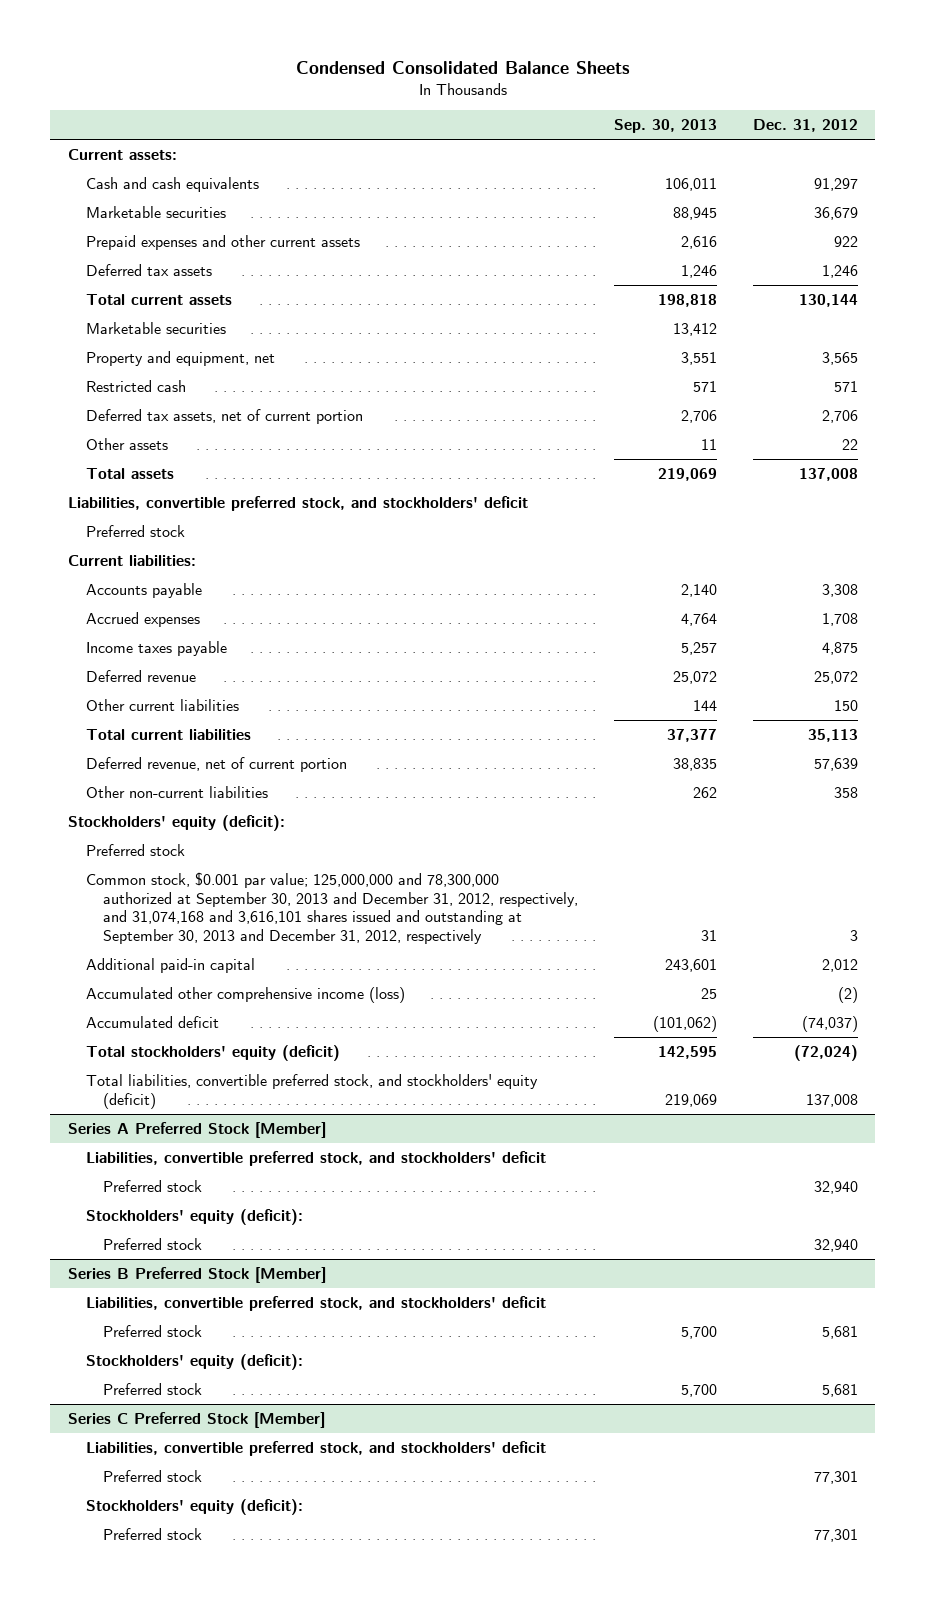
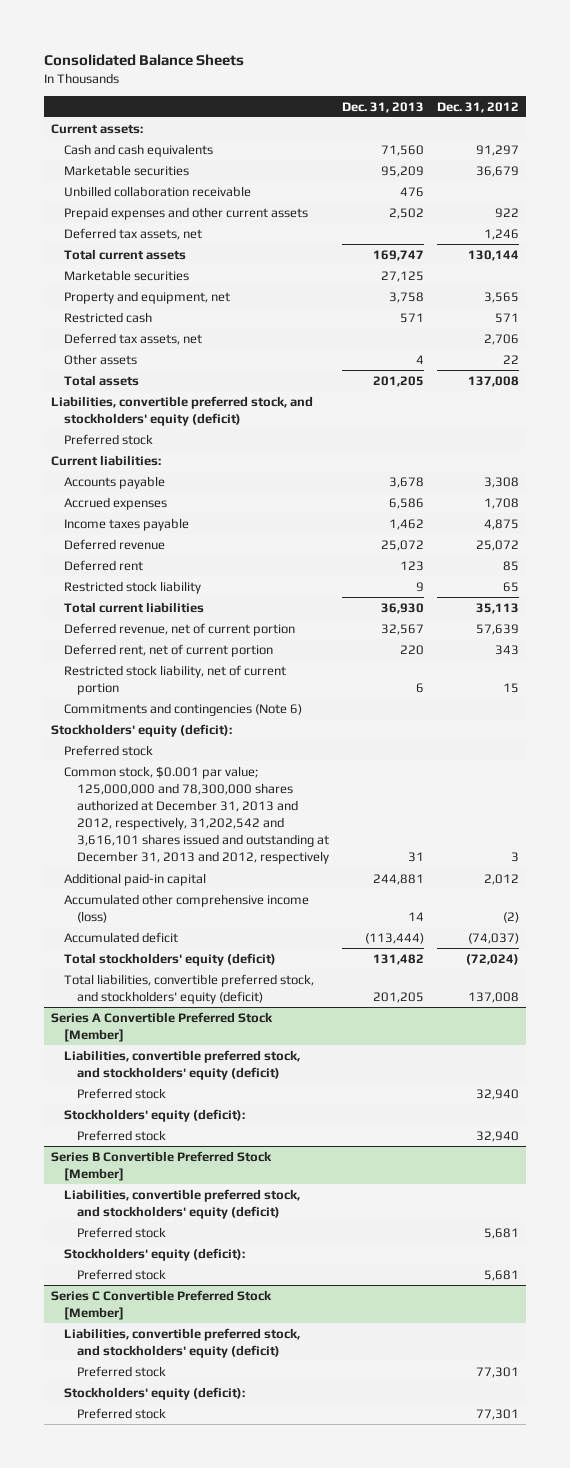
- Condensed Consolidated Balance Sheets
+ Consolidated Balance Sheets
- | Sep. 30, 2013 | Dec. 31, 2012
+ | Dec. 31, 2013 | Dec. 31, 2012
+ Unbilled collaboration receivable | 476 |
- Deferred tax assets | 1,246 | 1,246
+ Deferred tax assets, net | | 1,246
- Deferred tax assets, net of current portion | 2,706 | 2,706
+ Deferred tax assets, net | | 2,706
- Liabilities, convertible preferred stock, and stockholders' deficit
+ Liabilities, convertible preferred stock, and stockholders' equity (deficit)
- Other current liabilities | 144 | 150
+ Deferred rent | 123 | 85
+ Restricted stock liability | 9 | 65
- Other non-current liabilities | 262 | 358
+ Deferred rent, net of current portion | 220 | 343
+ Restricted stock liability, net of current portion | 6 | 15
+ Commitments and contingencies (Note 6)
- Common stock, $0.001 par value; 125,000,000 and 78,300,000 authorized at September 30, 2013 and December 31, 2012, respectively, and 31,074,168 and 3,616,101 shares issued and outstanding at September 30, 2013 and December 31, 2012, respectively | 31 | 3
+ Common stock, $0.001 par value; 125,000,000 and 78,300,000 shares authorized at December 31, 2013 and 2012, respectively, 31,202,542 and 3,616,101 shares issued and outstanding at December 31, 2013 and 2012, respectively | 31 | 3
- Series A Preferred Stock [Member]
- Liabilities, convertible preferred stock, and stockholders' deficit
+ Series A Convertible Preferred Stock [Member]
+ Liabilities, convertible preferred stock, and stockholders' equity (deficit)
- Series B Preferred Stock [Member]
- Liabilities, convertible preferred stock, and stockholders' deficit
+ Series B Convertible Preferred Stock [Member]
+ Liabilities, convertible preferred stock, and stockholders' equity (deficit)
- Series C Preferred Stock [Member]
- Liabilities, convertible preferred stock, and stockholders' deficit
+ Series C Convertible Preferred Stock [Member]
+ Liabilities, convertible preferred stock, and stockholders' equity (deficit)

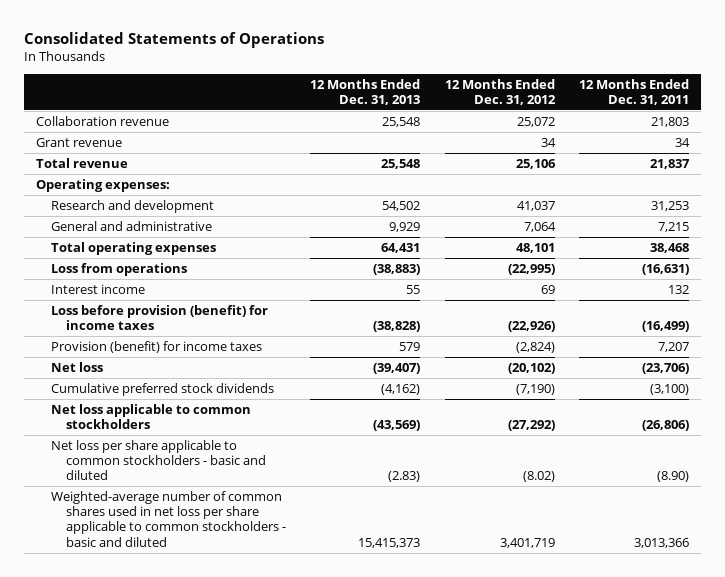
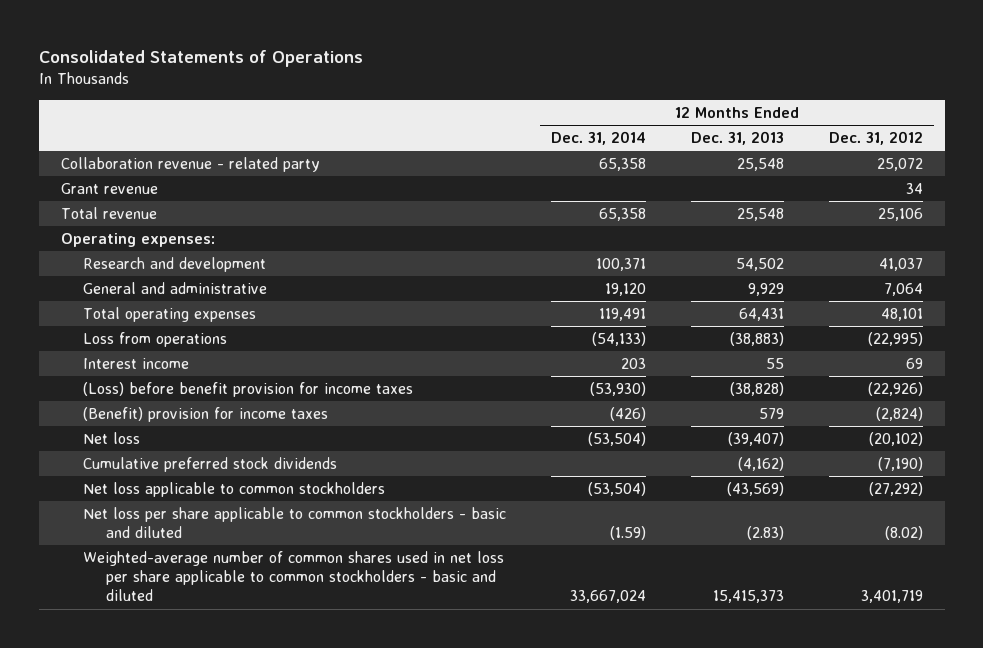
- | 12 Months Ended Dec. 31, 2013 | 12 Months Ended Dec. 31, 2012 | 12 Months Ended Dec. 31, 2011
+ | 12 Months Ended Dec. 31, 2014 | 12 Months Ended Dec. 31, 2013 | 12 Months Ended Dec. 31, 2012
- Collaboration revenue | 25,548 | 25,072 | 21,803
+ Collaboration revenue - related party | 65,358 | 25,548 | 25,072
- Loss before provision (benefit) for income taxes | (38,828) | (22,926) | (16,499)
- Provision (benefit) for income taxes | 579 | (2,824) | 7,207
+ (Loss) before benefit provision for income taxes | (53,930) | (38,828) | (22,926)
+ (Benefit) provision for income taxes | (426) | 579 | (2,824)

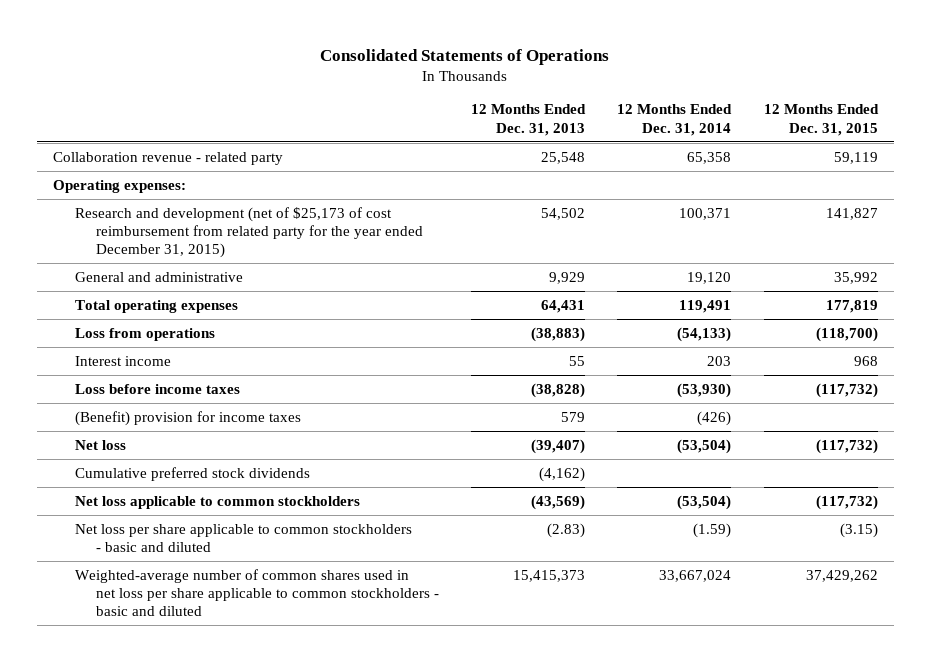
- | 12 Months Ended Dec. 31, 2014 | 12 Months Ended Dec. 31, 2013 | 12 Months Ended Dec. 31, 2012
+ | 12 Months Ended Dec. 31, 2013 | 12 Months Ended Dec. 31, 2014 | 12 Months Ended Dec. 31, 2015
- Grant revenue | | | 34
- Total revenue | 65,358 | 25,548 | 25,106
- Research and development | 100,371 | 54,502 | 41,037
+ Research and development (net of $25,173 of cost reimbursement from related party for the year ended December 31, 2015) | 54,502 | 100,371 | 141,827
- (Loss) before benefit provision for income taxes | (53,930) | (38,828) | (22,926)
+ Loss before income taxes | (38,828) | (53,930) | (117,732)

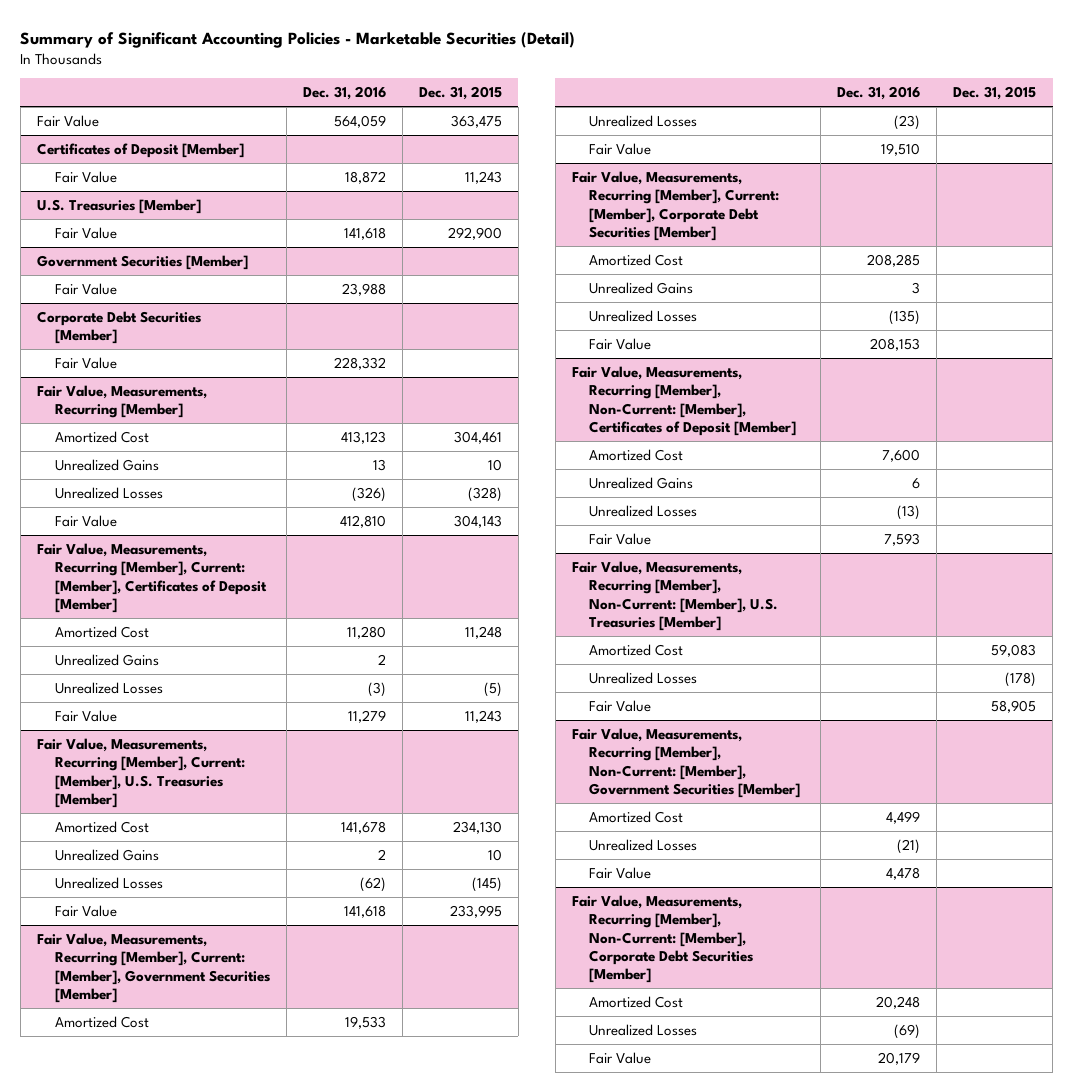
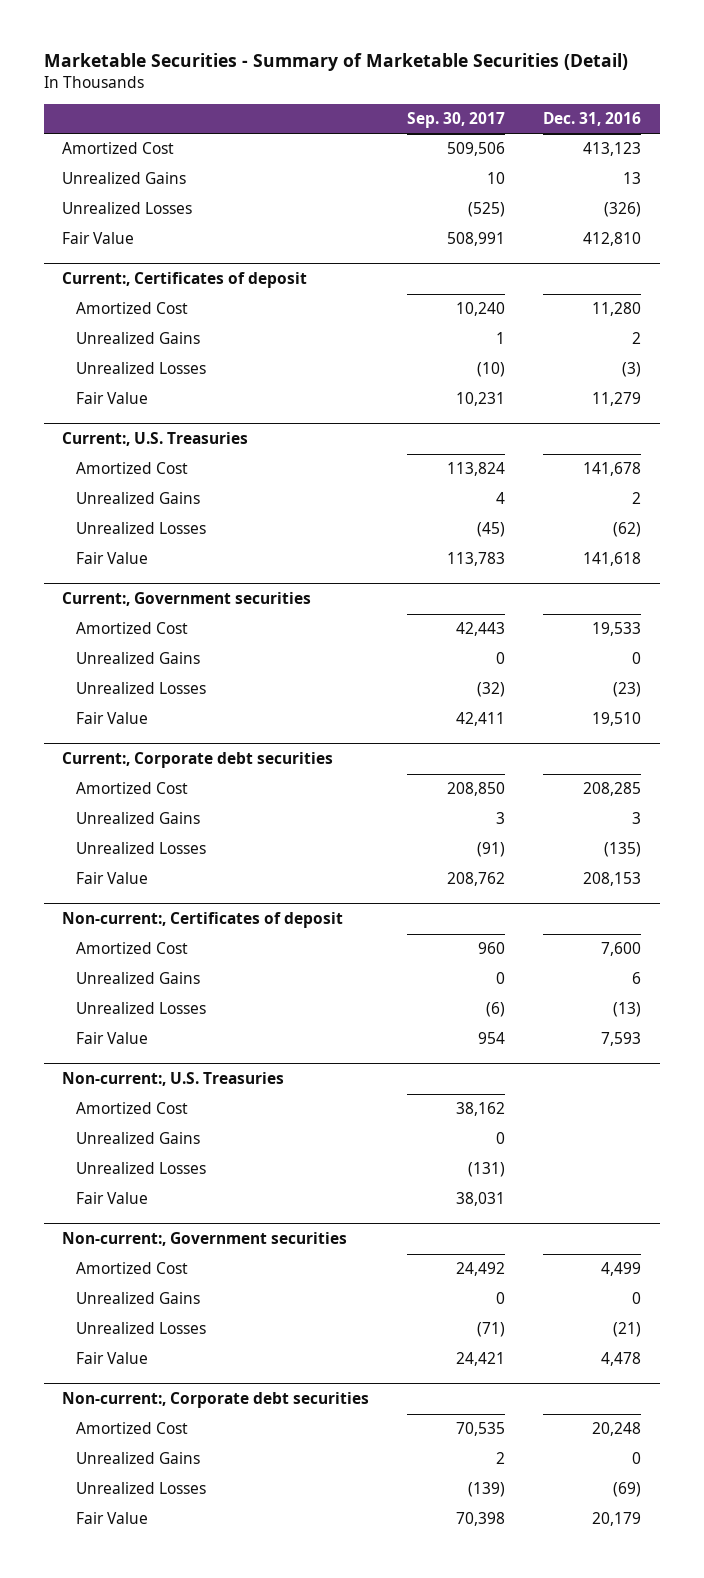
- Summary of Significant Accounting Policies - Marketable Securities (Detail)
+ Marketable Securities - Summary of Marketable Securities (Detail)
- | Dec. 31, 2016 | Dec. 31, 2015
+ | Sep. 30, 2017 | Dec. 31, 2016
- Fair Value | 564,059 | 363,475
- Certificates of Deposit [Member]
- Fair Value | 18,872 | 11,243
- U.S. Treasuries [Member]
- Fair Value | 141,618 | 292,900
- Government Securities [Member]
- Fair Value | 23,988 |
- Corporate Debt Securities [Member]
- Fair Value | 228,332 |
- Fair Value, Measurements, Recurring [Member]
- Fair Value, Measurements, Recurring [Member], Current: [Member], Certificates of Deposit [Member]
+ Current:, Certificates of deposit
- Fair Value, Measurements, Recurring [Member], Current: [Member], U.S. Treasuries [Member]
+ Current:, U.S. Treasuries
- Fair Value, Measurements, Recurring [Member], Current: [Member], Government Securities [Member]
+ Current:, Government securities
+ Unrealized Gains | 0 | 0
- Fair Value, Measurements, Recurring [Member], Current: [Member], Corporate Debt Securities [Member]
+ Current:, Corporate debt securities
- Fair Value, Measurements, Recurring [Member], Non-Current: [Member], Certificates of Deposit [Member]
+ Non-current:, Certificates of deposit
- Fair Value, Measurements, Recurring [Member], Non-Current: [Member], U.S. Treasuries [Member]
+ Non-current:, U.S. Treasuries
+ Unrealized Gains | 0 |
- Fair Value, Measurements, Recurring [Member], Non-Current: [Member], Government Securities [Member]
+ Non-current:, Government securities
+ Unrealized Gains | 0 | 0
- Fair Value, Measurements, Recurring [Member], Non-Current: [Member], Corporate Debt Securities [Member]
+ Non-current:, Corporate debt securities
+ Unrealized Gains | 2 | 0

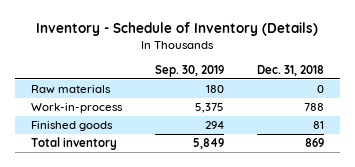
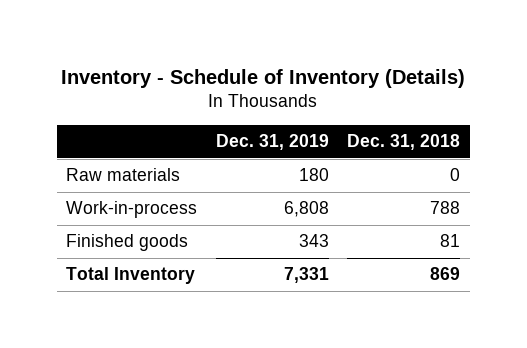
- | Sep. 30, 2019 | Dec. 31, 2018
+ | Dec. 31, 2019 | Dec. 31, 2018
- Total inventory | 5,849 | 869
+ Total Inventory | 7,331 | 869

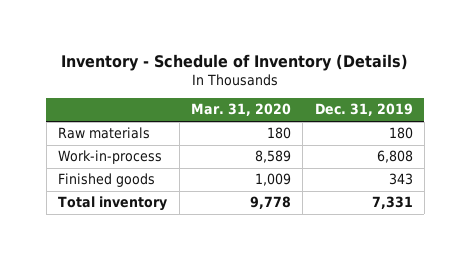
- | Dec. 31, 2019 | Dec. 31, 2018
+ | Mar. 31, 2020 | Dec. 31, 2019
- Total Inventory | 7,331 | 869
+ Total inventory | 9,778 | 7,331

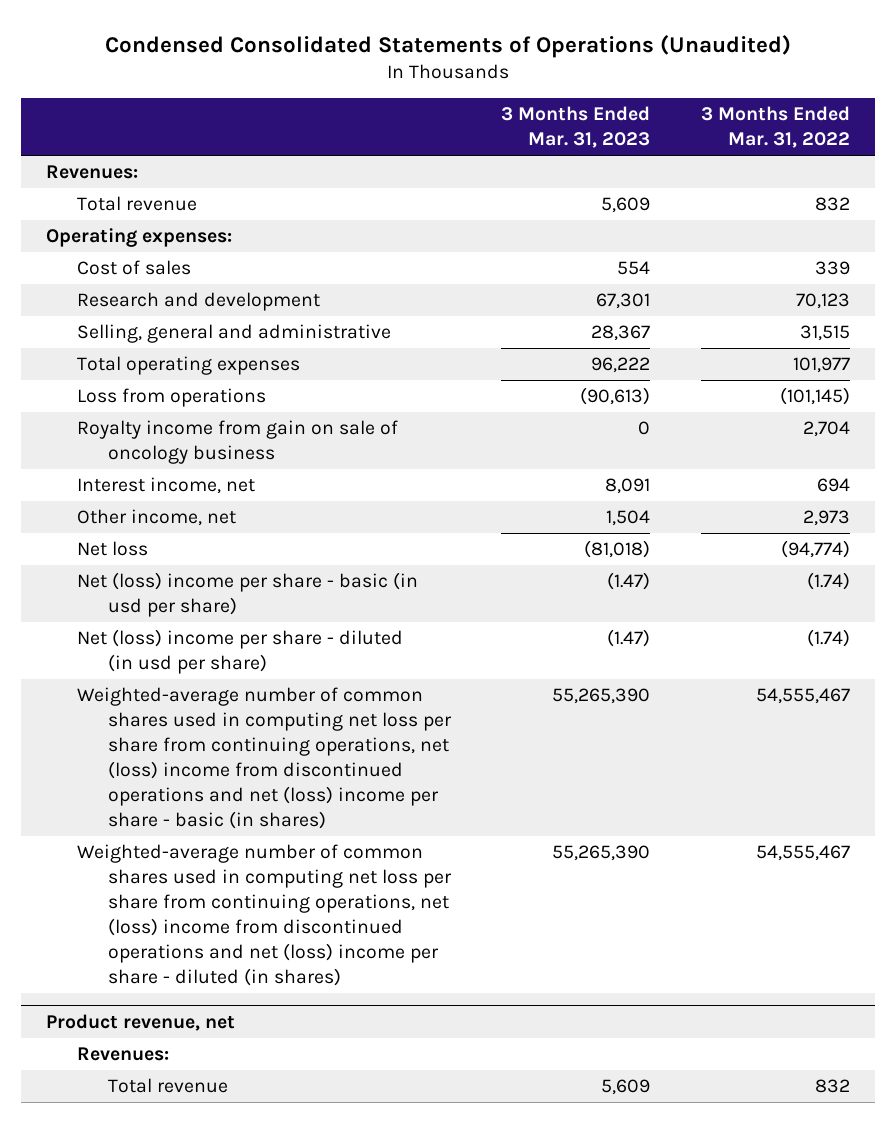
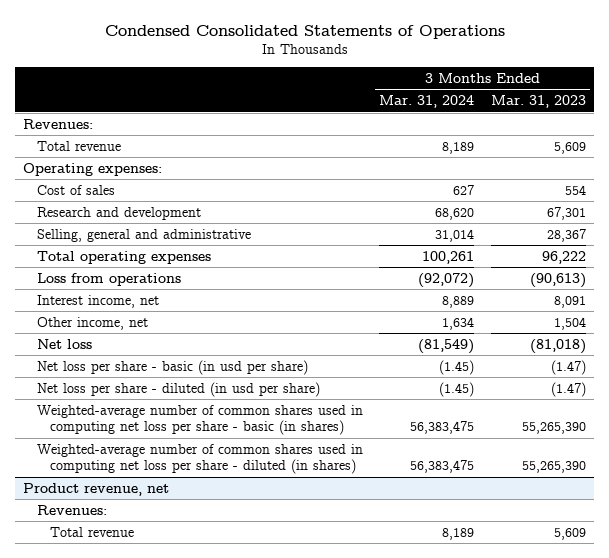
- Condensed Consolidated Statements of Operations (Unaudited)
+ Condensed Consolidated Statements of Operations
- | 3 Months Ended Mar. 31, 2023 | 3 Months Ended Mar. 31, 2022
+ | 3 Months Ended Mar. 31, 2024 | 3 Months Ended Mar. 31, 2023
- Royalty income from gain on sale of oncology business | 0 | 2,704
- Net (loss) income per share - basic (in usd per share) | (1.47) | (1.74)
- Net (loss) income per share - diluted (in usd per share) | (1.47) | (1.74)
- Weighted-average number of common shares used in computing net loss per share from continuing operations, net (loss) income from discontinued operations and net (loss) income per share - basic (in shares) | 55,265,390 | 54,555,467
- Weighted-average number of common shares used in computing net loss per share from continuing operations, net (loss) income from discontinued operations and net (loss) income per share - diluted (in shares) | 55,265,390 | 54,555,467
+ Net loss per share - basic (in usd per share) | (1.45) | (1.47)
+ Net loss per share - diluted (in usd per share) | (1.45) | (1.47)
+ Weighted-average number of common shares used in computing net loss per share - basic (in shares) | 56,383,475 | 55,265,390
+ Weighted-average number of common shares used in computing net loss per share - diluted (in shares) | 56,383,475 | 55,265,390

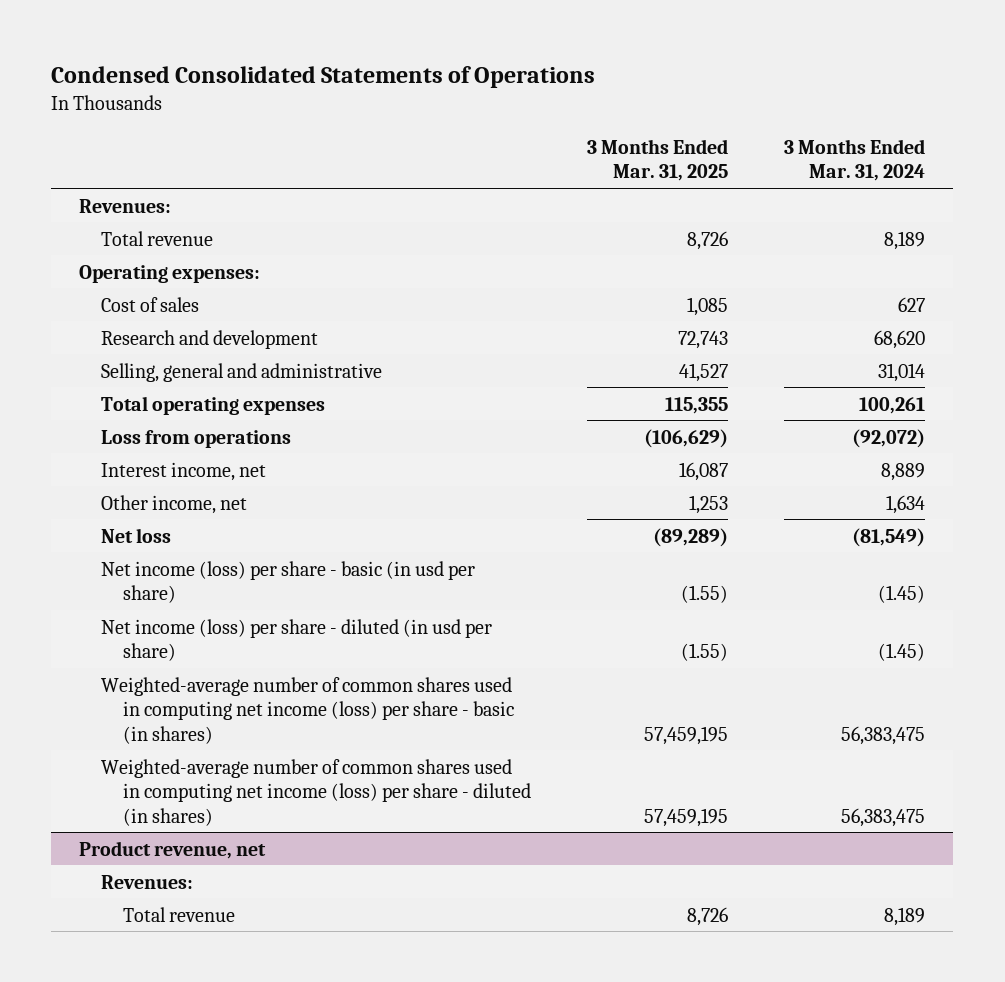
- | 3 Months Ended Mar. 31, 2024 | 3 Months Ended Mar. 31, 2023
+ | 3 Months Ended Mar. 31, 2025 | 3 Months Ended Mar. 31, 2024
- Net loss per share - basic (in usd per share) | (1.45) | (1.47)
- Net loss per share - diluted (in usd per share) | (1.45) | (1.47)
- Weighted-average number of common shares used in computing net loss per share - basic (in shares) | 56,383,475 | 55,265,390
- Weighted-average number of common shares used in computing net loss per share - diluted (in shares) | 56,383,475 | 55,265,390
+ Net income (loss) per share - basic (in usd per share) | (1.55) | (1.45)
+ Net income (loss) per share - diluted (in usd per share) | (1.55) | (1.45)
+ Weighted-average number of common shares used in computing net income (loss) per share - basic (in shares) | 57,459,195 | 56,383,475
+ Weighted-average number of common shares used in computing net income (loss) per share - diluted (in shares) | 57,459,195 | 56,383,475

